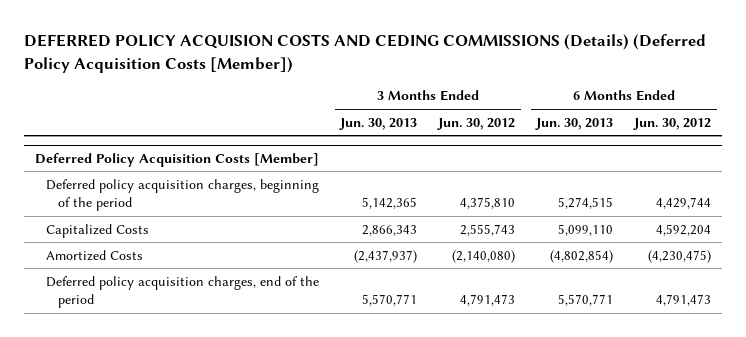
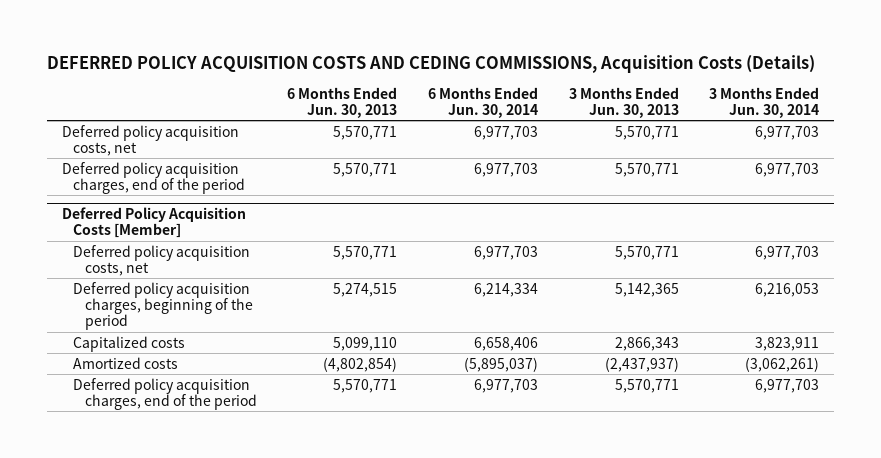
- DEFERRED POLICY ACQUISION COSTS AND CEDING COMMISSIONS (Details) (Deferred Policy Acquisition Costs [Member])
+ DEFERRED POLICY ACQUISITION COSTS AND CEDING COMMISSIONS, Acquisition Costs (Details)
- | 3 Months Ended Jun. 30, 2013 | 3 Months Ended Jun. 30, 2012 | 6 Months Ended Jun. 30, 2013 | 6 Months Ended Jun. 30, 2012
+ | 6 Months Ended Jun. 30, 2013 | 6 Months Ended Jun. 30, 2014 | 3 Months Ended Jun. 30, 2013 | 3 Months Ended Jun. 30, 2014
+ Deferred policy acquisition costs, net | 5,570,771 | 6,977,703 | 5,570,771 | 6,977,703
+ Deferred policy acquisition charges, end of the period | 5,570,771 | 6,977,703 | 5,570,771 | 6,977,703
@ Deferred Policy Acquisition Costs [Member]
+ Deferred policy acquisition costs, net | 5,570,771 | 6,977,703 | 5,570,771 | 6,977,703
- Capitalized Costs | 2,866,343 | 2,555,743 | 5,099,110 | 4,592,204
- Amortized Costs | (2,437,937) | (2,140,080) | (4,802,854) | (4,230,475)
+ Capitalized costs | 5,099,110 | 6,658,406 | 2,866,343 | 3,823,911
+ Amortized costs | (4,802,854) | (5,895,037) | (2,437,937) | (3,062,261)

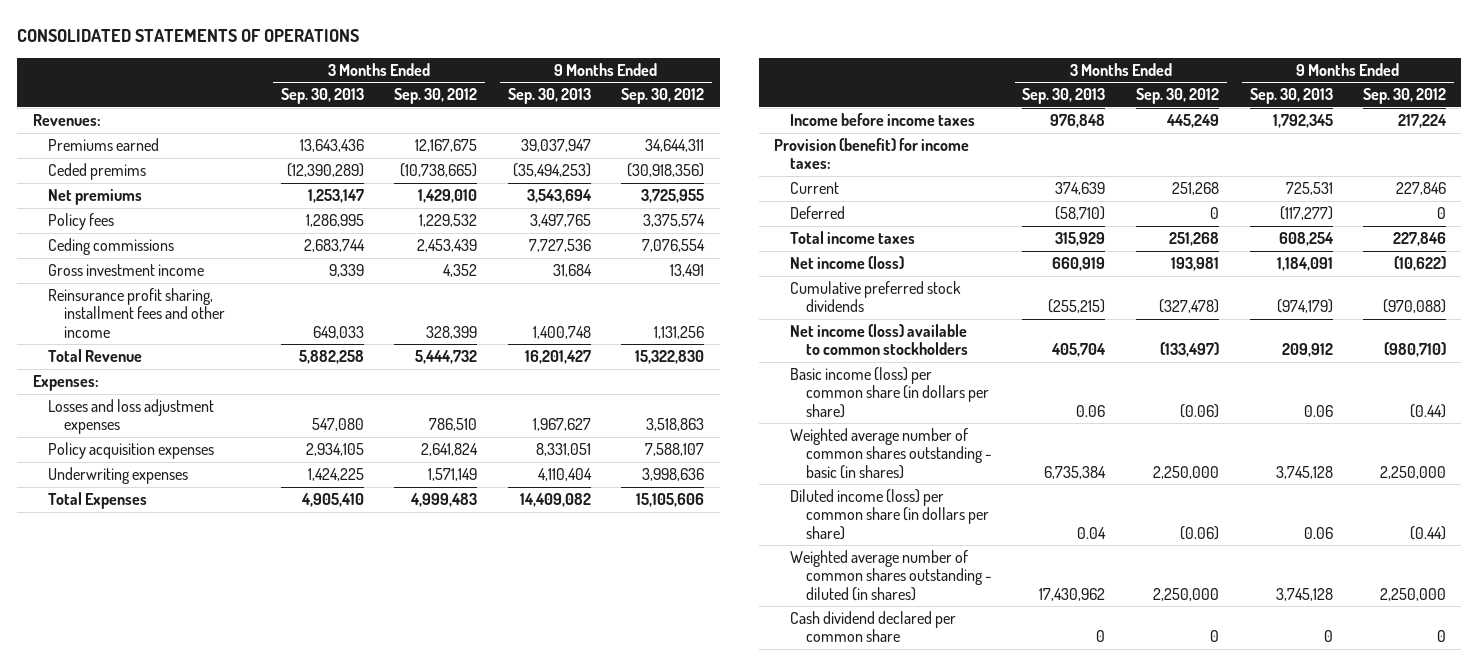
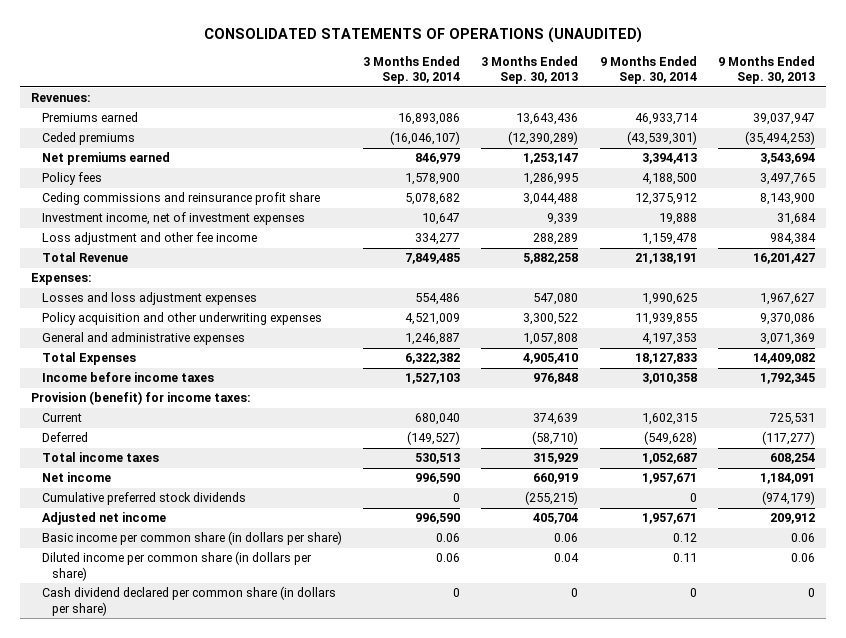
- CONSOLIDATED STATEMENTS OF OPERATIONS
+ CONSOLIDATED STATEMENTS OF OPERATIONS (UNAUDITED)
- | 3 Months Ended Sep. 30, 2013 | 3 Months Ended Sep. 30, 2012 | 9 Months Ended Sep. 30, 2013 | 9 Months Ended Sep. 30, 2012
+ | 3 Months Ended Sep. 30, 2014 | 3 Months Ended Sep. 30, 2013 | 9 Months Ended Sep. 30, 2014 | 9 Months Ended Sep. 30, 2013
- Ceded premims | (12,390,289) | (10,738,665) | (35,494,253) | (30,918,356)
- Net premiums | 1,253,147 | 1,429,010 | 3,543,694 | 3,725,955
+ Ceded premiums | (16,046,107) | (12,390,289) | (43,539,301) | (35,494,253)
+ Net premiums earned | 846,979 | 1,253,147 | 3,394,413 | 3,543,694
- Ceding commissions | 2,683,744 | 2,453,439 | 7,727,536 | 7,076,554
- Gross investment income | 9,339 | 4,352 | 31,684 | 13,491
- Reinsurance profit sharing, installment fees and other income | 649,033 | 328,399 | 1,400,748 | 1,131,256
+ Ceding commissions and reinsurance profit share | 5,078,682 | 3,044,488 | 12,375,912 | 8,143,900
+ Investment income, net of investment expenses | 10,647 | 9,339 | 19,888 | 31,684
+ Loss adjustment and other fee income | 334,277 | 288,289 | 1,159,478 | 984,384
- Policy acquisition expenses | 2,934,105 | 2,641,824 | 8,331,051 | 7,588,107
- Underwriting expenses | 1,424,225 | 1,571,149 | 4,110,404 | 3,998,636
+ Policy acquisition and other underwriting expenses | 4,521,009 | 3,300,522 | 11,939,855 | 9,370,086
+ General and administrative expenses | 1,246,887 | 1,057,808 | 4,197,353 | 3,071,369
- Net income (loss) | 660,919 | 193,981 | 1,184,091 | (10,622)
+ Net income | 996,590 | 660,919 | 1,957,671 | 1,184,091
- Net income (loss) available to common stockholders | 405,704 | (133,497) | 209,912 | (980,710)
- Basic income (loss) per common share (in dollars per share) | 0.06 | (0.06) | 0.06 | (0.44)
- Weighted average number of common shares outstanding - basic (in shares) | 6,735,384 | 2,250,000 | 3,745,128 | 2,250,000
- Diluted income (loss) per common share (in dollars per share) | 0.04 | (0.06) | 0.06 | (0.44)
- Weighted average number of common shares outstanding - diluted (in shares) | 17,430,962 | 2,250,000 | 3,745,128 | 2,250,000
- Cash dividend declared per common share | 0 | 0 | 0 | 0
+ Adjusted net income | 996,590 | 405,704 | 1,957,671 | 209,912
+ Basic income per common share (in dollars per share) | 0.06 | 0.06 | 0.12 | 0.06
+ Diluted income per common share (in dollars per share) | 0.06 | 0.04 | 0.11 | 0.06
+ Cash dividend declared per common share (in dollars per share) | 0 | 0 | 0 | 0

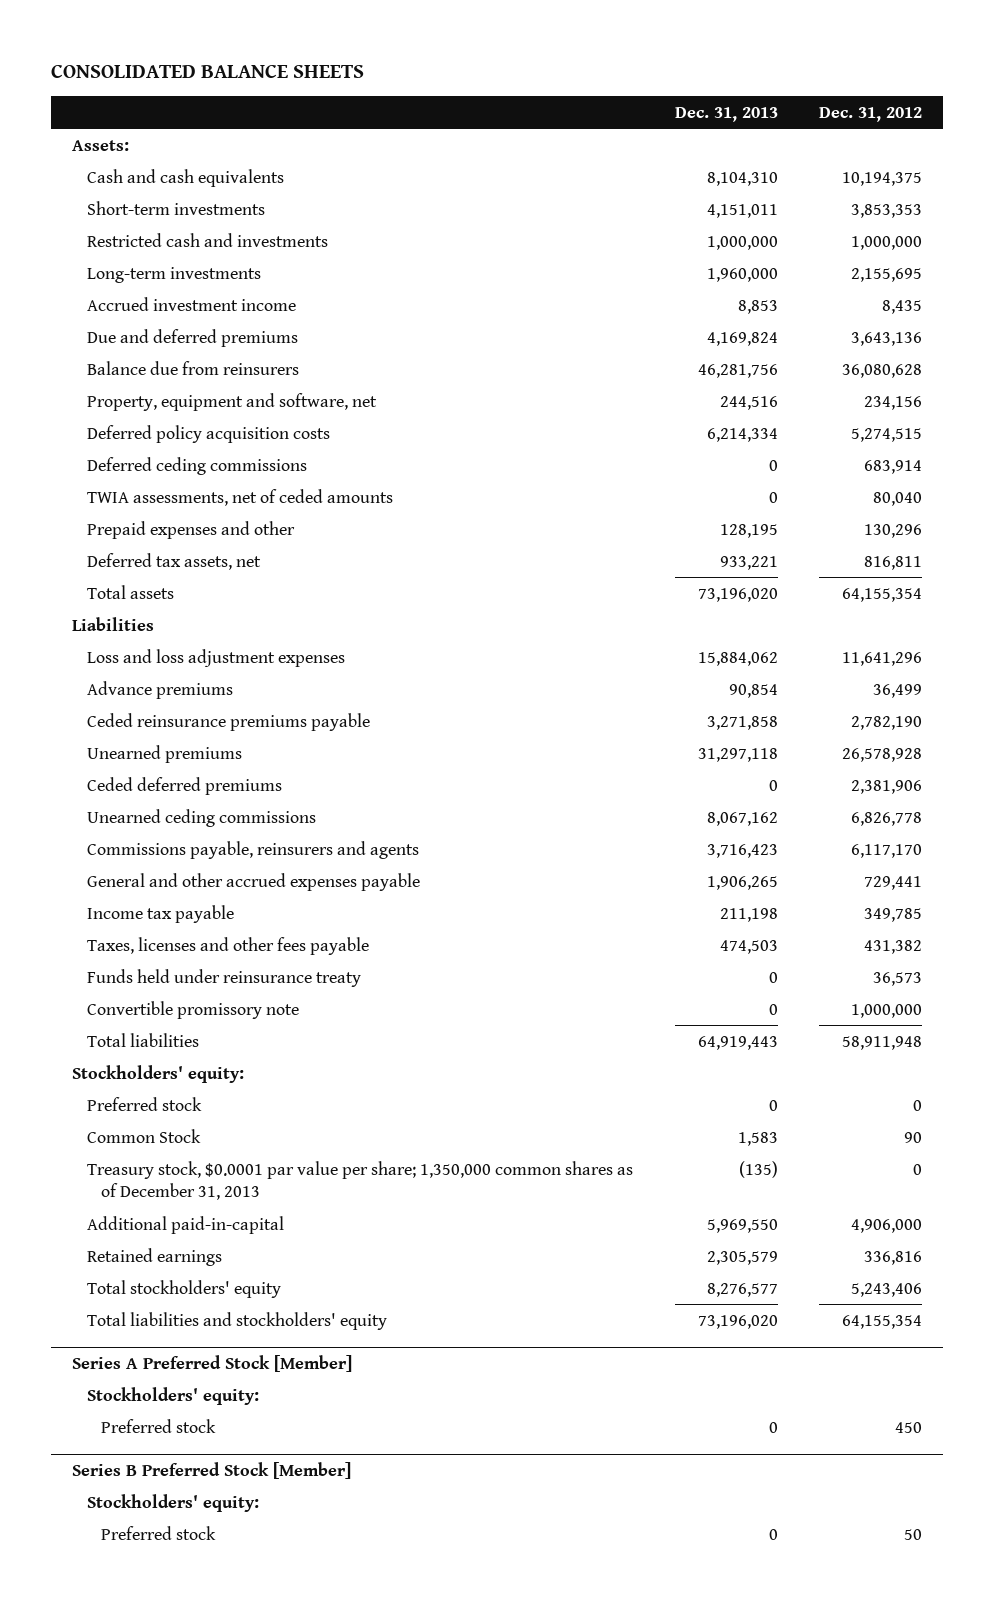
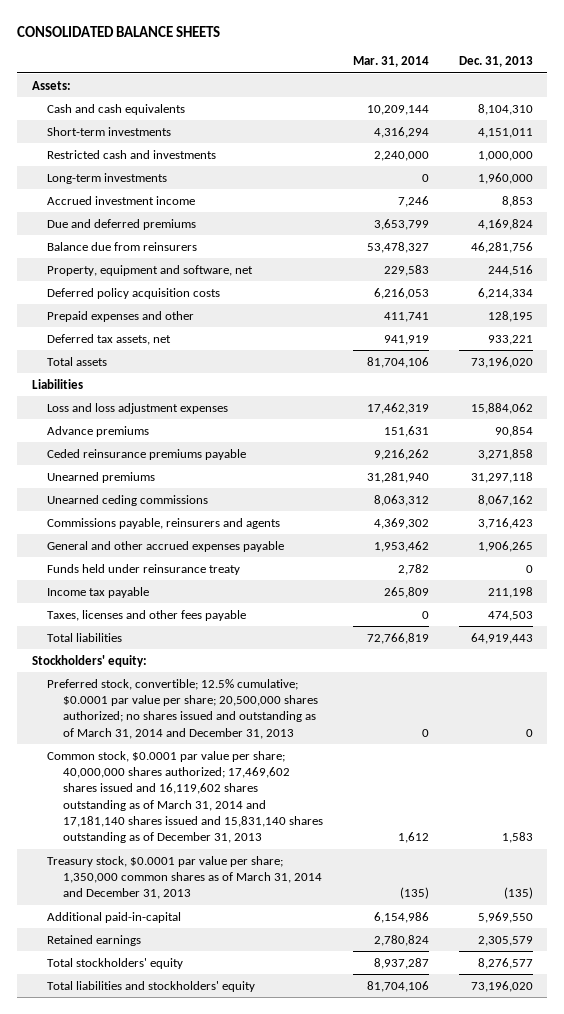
- | Dec. 31, 2013 | Dec. 31, 2012
+ | Mar. 31, 2014 | Dec. 31, 2013
- Deferred ceding commissions | 0 | 683,914
- TWIA assessments, net of ceded amounts | 0 | 80,040
- Ceded deferred premiums | 0 | 2,381,906
moved up: Funds held under reinsurance treaty | 2,782 | 0
- Convertible promissory note | 0 | 1,000,000
- Preferred stock | 0 | 0
- Common Stock | 1,583 | 90
- Treasury stock, $0.0001 par value per share; 1,350,000 common shares as of December 31, 2013 | (135) | 0
+ Preferred stock, convertible; 12.5% cumulative; $0.0001 par value per share; 20,500,000 shares authorized; no shares issued and outstanding as of March 31, 2014 and December 31, 2013 | 0 | 0
+ Common stock, $0.0001 par value per share; 40,000,000 shares authorized; 17,469,602 shares issued and 16,119,602 shares outstanding as of March 31, 2014 and 17,181,140 shares issued and 15,831,140 shares outstanding as of December 31, 2013 | 1,612 | 1,583
+ Treasury stock, $0.0001 par value per share; 1,350,000 common shares as of March 31, 2014 and December 31, 2013 | (135) | (135)
- Series A Preferred Stock [Member]
- Stockholders' equity:
- Preferred stock | 0 | 450
- Series B Preferred Stock [Member]
- Stockholders' equity:
- Preferred stock | 0 | 50

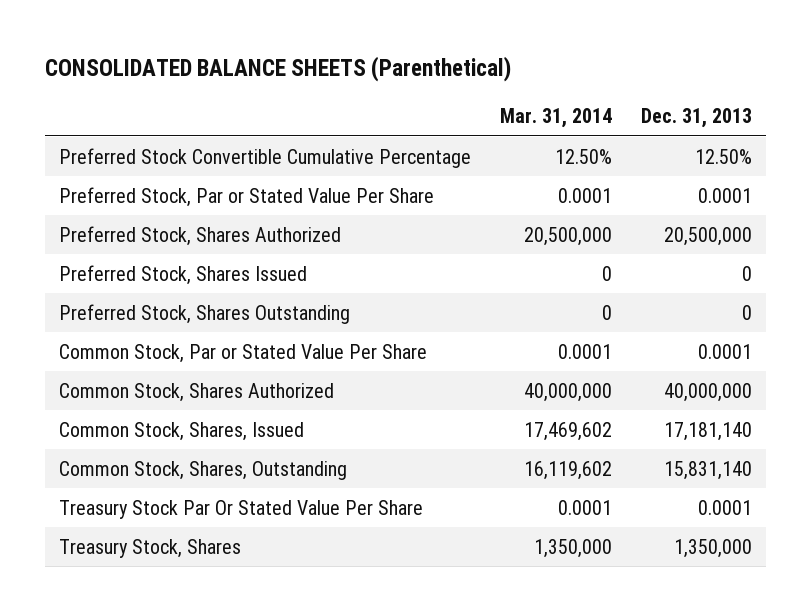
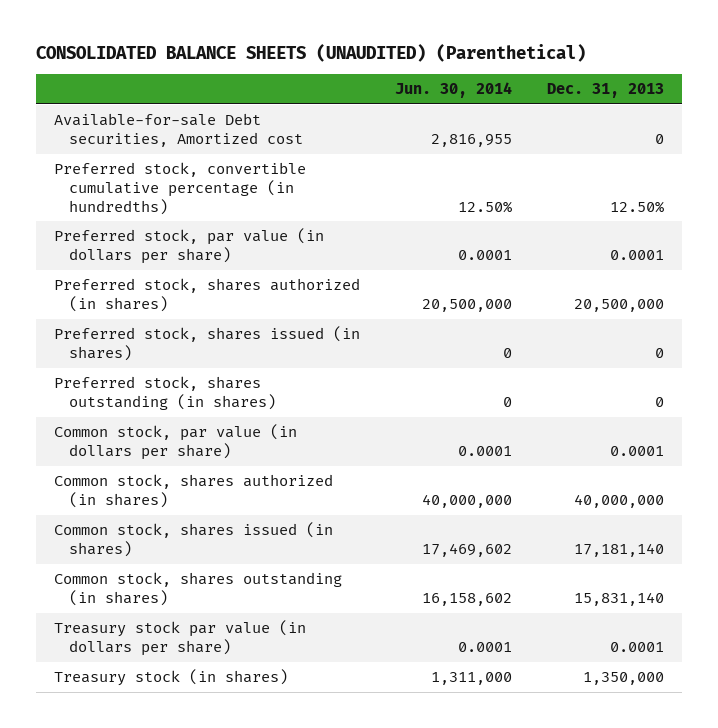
- CONSOLIDATED BALANCE SHEETS (Parenthetical)
+ CONSOLIDATED BALANCE SHEETS (UNAUDITED) (Parenthetical)
- | Mar. 31, 2014 | Dec. 31, 2013
+ | Jun. 30, 2014 | Dec. 31, 2013
- Preferred Stock Convertible Cumulative Percentage | 12.50% | 12.50%
- Preferred Stock, Par or Stated Value Per Share | 0.0001 | 0.0001
- Preferred Stock, Shares Authorized | 20,500,000 | 20,500,000
- Preferred Stock, Shares Issued | 0 | 0
- Preferred Stock, Shares Outstanding | 0 | 0
- Common Stock, Par or Stated Value Per Share | 0.0001 | 0.0001
- Common Stock, Shares Authorized | 40,000,000 | 40,000,000
- Common Stock, Shares, Issued | 17,469,602 | 17,181,140
- Common Stock, Shares, Outstanding | 16,119,602 | 15,831,140
- Treasury Stock Par Or Stated Value Per Share | 0.0001 | 0.0001
- Treasury Stock, Shares | 1,350,000 | 1,350,000
+ Available-for-sale Debt securities, Amortized cost | 2,816,955 | 0
+ Preferred stock, convertible cumulative percentage (in hundredths) | 12.50% | 12.50%
+ Preferred stock, par value (in dollars per share) | 0.0001 | 0.0001
+ Preferred stock, shares authorized (in shares) | 20,500,000 | 20,500,000
+ Preferred stock, shares issued (in shares) | 0 | 0
+ Preferred stock, shares outstanding (in shares) | 0 | 0
+ Common stock, par value (in dollars per share) | 0.0001 | 0.0001
+ Common stock, shares authorized (in shares) | 40,000,000 | 40,000,000
+ Common stock, shares issued (in shares) | 17,469,602 | 17,181,140
+ Common stock, shares outstanding (in shares) | 16,158,602 | 15,831,140
+ Treasury stock par value (in dollars per share) | 0.0001 | 0.0001
+ Treasury stock (in shares) | 1,311,000 | 1,350,000

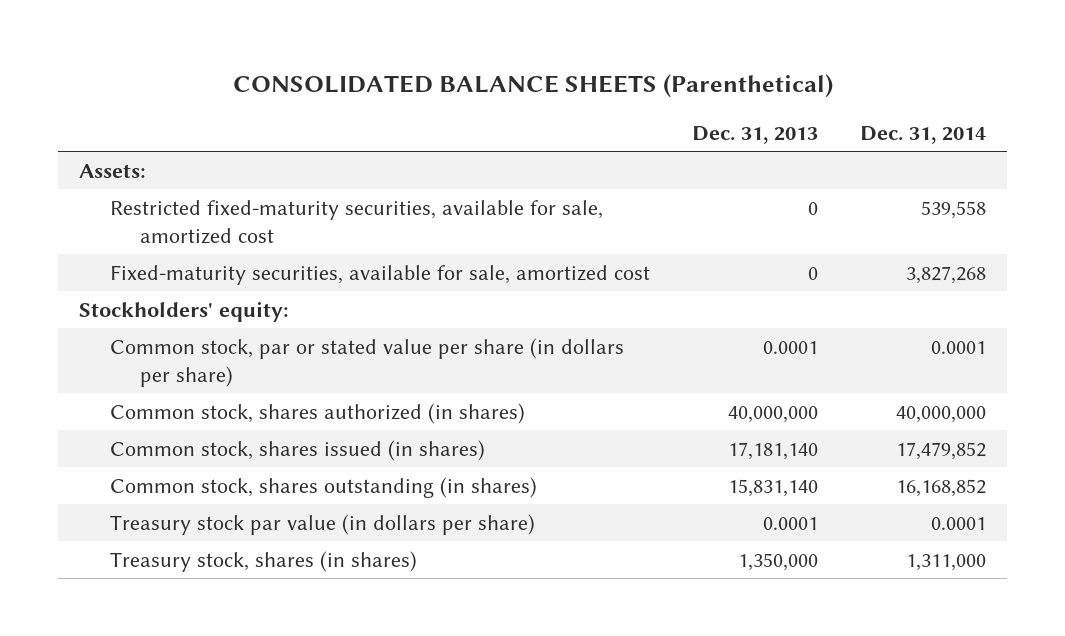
- CONSOLIDATED BALANCE SHEETS (UNAUDITED) (Parenthetical)
+ CONSOLIDATED BALANCE SHEETS (Parenthetical)
- | Jun. 30, 2014 | Dec. 31, 2013
+ | Dec. 31, 2013 | Dec. 31, 2014
- Available-for-sale Debt securities, Amortized cost | 2,816,955 | 0
- Preferred stock, convertible cumulative percentage (in hundredths) | 12.50% | 12.50%
- Preferred stock, par value (in dollars per share) | 0.0001 | 0.0001
- Preferred stock, shares authorized (in shares) | 20,500,000 | 20,500,000
- Preferred stock, shares issued (in shares) | 0 | 0
- Preferred stock, shares outstanding (in shares) | 0 | 0
- Common stock, par value (in dollars per share) | 0.0001 | 0.0001
+ Assets:
+ Restricted fixed-maturity securities, available for sale, amortized cost | 0 | 539,558
+ Fixed-maturity securities, available for sale, amortized cost | 0 | 3,827,268
+ Stockholders' equity:
+ Common stock, par or stated value per share (in dollars per share) | 0.0001 | 0.0001
- Treasury stock (in shares) | 1,311,000 | 1,350,000
+ Treasury stock, shares (in shares) | 1,350,000 | 1,311,000

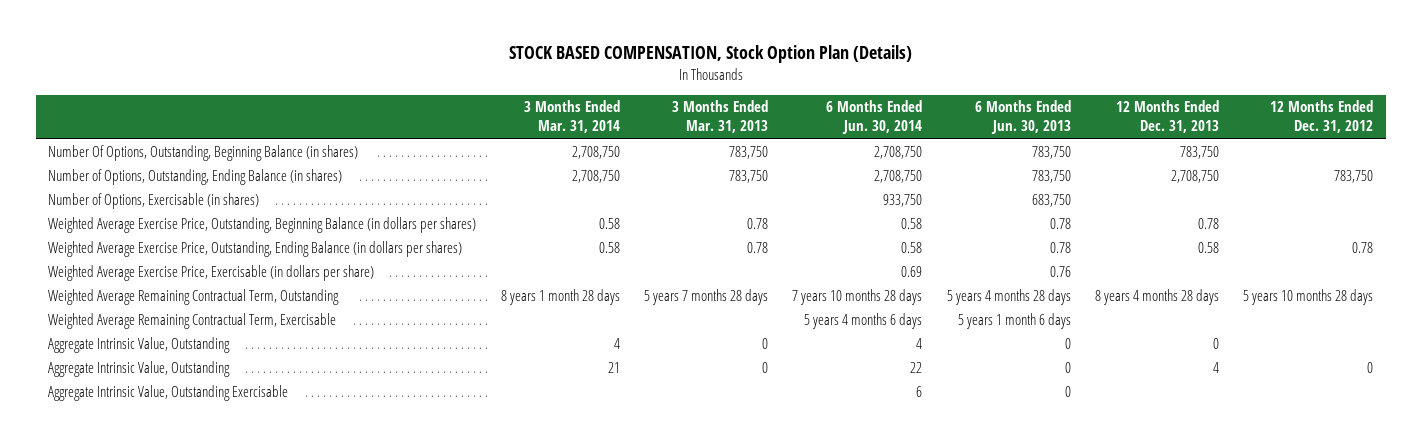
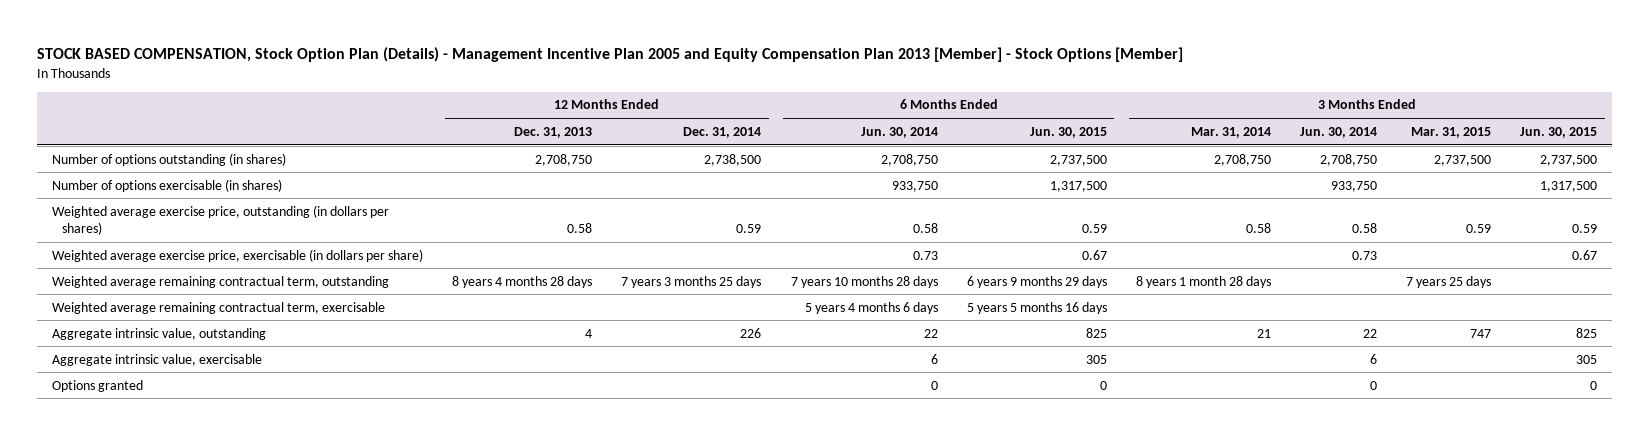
- STOCK BASED COMPENSATION, Stock Option Plan (Details)
+ STOCK BASED COMPENSATION, Stock Option Plan (Details) - Management Incentive Plan 2005 and Equity Compensation Plan 2013 [Member] - Stock Options [Member]
- | 3 Months Ended Mar. 31, 2014 | 3 Months Ended Mar. 31, 2013 | 6 Months Ended Jun. 30, 2014 | 6 Months Ended Jun. 30, 2013 | 12 Months Ended Dec. 31, 2013 | 12 Months Ended Dec. 31, 2012
+ | 12 Months Ended Dec. 31, 2013 | 12 Months Ended Dec. 31, 2014 | 6 Months Ended Jun. 30, 2014 | 6 Months Ended Jun. 30, 2015 | 3 Months Ended Mar. 31, 2014 | 3 Months Ended Jun. 30, 2014 | 3 Months Ended Mar. 31, 2015 | 3 Months Ended Jun. 30, 2015
- Number Of Options, Outstanding, Beginning Balance (in shares) | 2,708,750 | 783,750 | 2,708,750 | 783,750 | 783,750 |
- Number of Options, Outstanding, Ending Balance (in shares) | 2,708,750 | 783,750 | 2,708,750 | 783,750 | 2,708,750 | 783,750
- Number of Options, Exercisable (in shares) | | | 933,750 | 683,750 | |
- Weighted Average Exercise Price, Outstanding, Beginning Balance (in dollars per shares) | 0.58 | 0.78 | 0.58 | 0.78 | 0.78 |
- Weighted Average Exercise Price, Outstanding, Ending Balance (in dollars per shares) | 0.58 | 0.78 | 0.58 | 0.78 | 0.58 | 0.78
- Weighted Average Exercise Price, Exercisable (in dollars per share) | | | 0.69 | 0.76 | |
- Weighted Average Remaining Contractual Term, Outstanding | 8 years 1 month 28 days | 5 years 7 months 28 days | 7 years 10 months 28 days | 5 years 4 months 28 days | 8 years 4 months 28 days | 5 years 10 months 28 days
- Weighted Average Remaining Contractual Term, Exercisable | | | 5 years 4 months 6 days | 5 years 1 month 6 days | |
- Aggregate Intrinsic Value, Outstanding | 4 | 0 | 4 | 0 | 0 |
- Aggregate Intrinsic Value, Outstanding | 21 | 0 | 22 | 0 | 4 | 0
- Aggregate Intrinsic Value, Outstanding Exercisable | | | 6 | 0 | |
+ Number of options outstanding (in shares) | 2,708,750 | 2,738,500 | 2,708,750 | 2,737,500 | 2,708,750 | 2,708,750 | 2,737,500 | 2,737,500
+ Number of options exercisable (in shares) | | | 933,750 | 1,317,500 | | 933,750 | | 1,317,500
+ Weighted average exercise price, outstanding (in dollars per shares) | 0.58 | 0.59 | 0.58 | 0.59 | 0.58 | 0.58 | 0.59 | 0.59
+ Weighted average exercise price, exercisable (in dollars per share) | | | 0.73 | 0.67 | | 0.73 | | 0.67
+ Weighted average remaining contractual term, outstanding | 8 years 4 months 28 days | 7 years 3 months 25 days | 7 years 10 months 28 days | 6 years 9 months 29 days | 8 years 1 month 28 days | | 7 years 25 days |
+ Weighted average remaining contractual term, exercisable | | | 5 years 4 months 6 days | 5 years 5 months 16 days | | | |
+ Aggregate intrinsic value, outstanding | 4 | 226 | 22 | 825 | 21 | 22 | 747 | 825
+ Aggregate intrinsic value, exercisable | | | 6 | 305 | | 6 | | 305
+ Options granted | | | 0 | 0 | | 0 | | 0

